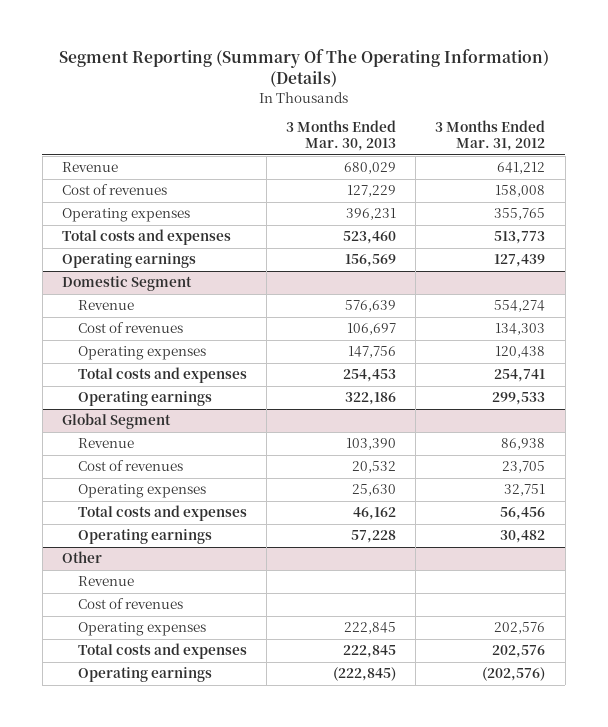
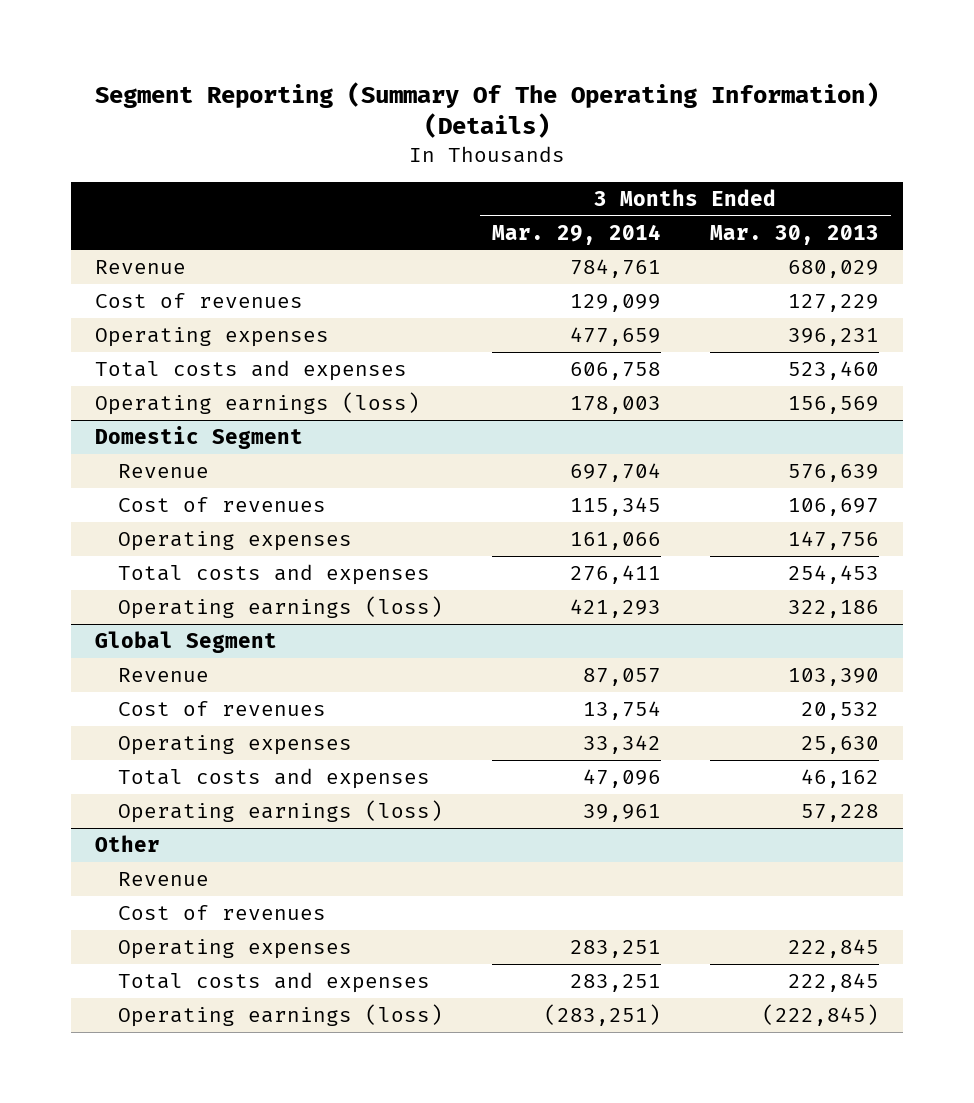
- | 3 Months Ended Mar. 30, 2013 | 3 Months Ended Mar. 31, 2012
+ | 3 Months Ended Mar. 29, 2014 | 3 Months Ended Mar. 30, 2013
- Operating earnings | 156,569 | 127,439
+ Operating earnings (loss) | 178,003 | 156,569
@ Domestic Segment
- Operating earnings | 322,186 | 299,533
+ Operating earnings (loss) | 421,293 | 322,186
@ Global Segment
- Operating earnings | 57,228 | 30,482
+ Operating earnings (loss) | 39,961 | 57,228
@ Other
- Operating earnings | (222,845) | (202,576)
+ Operating earnings (loss) | (283,251) | (222,845)

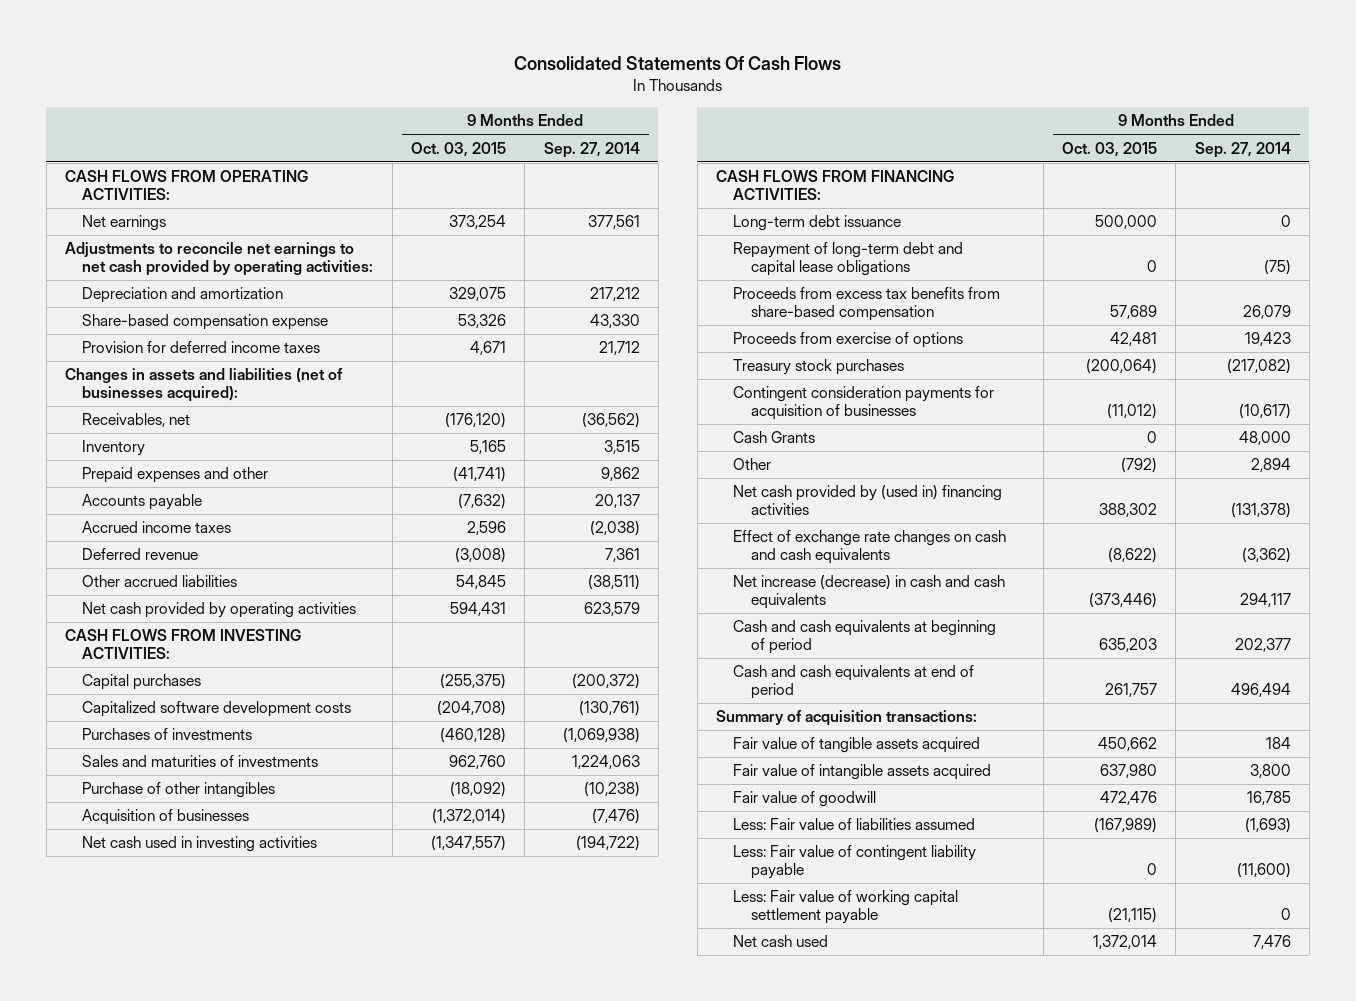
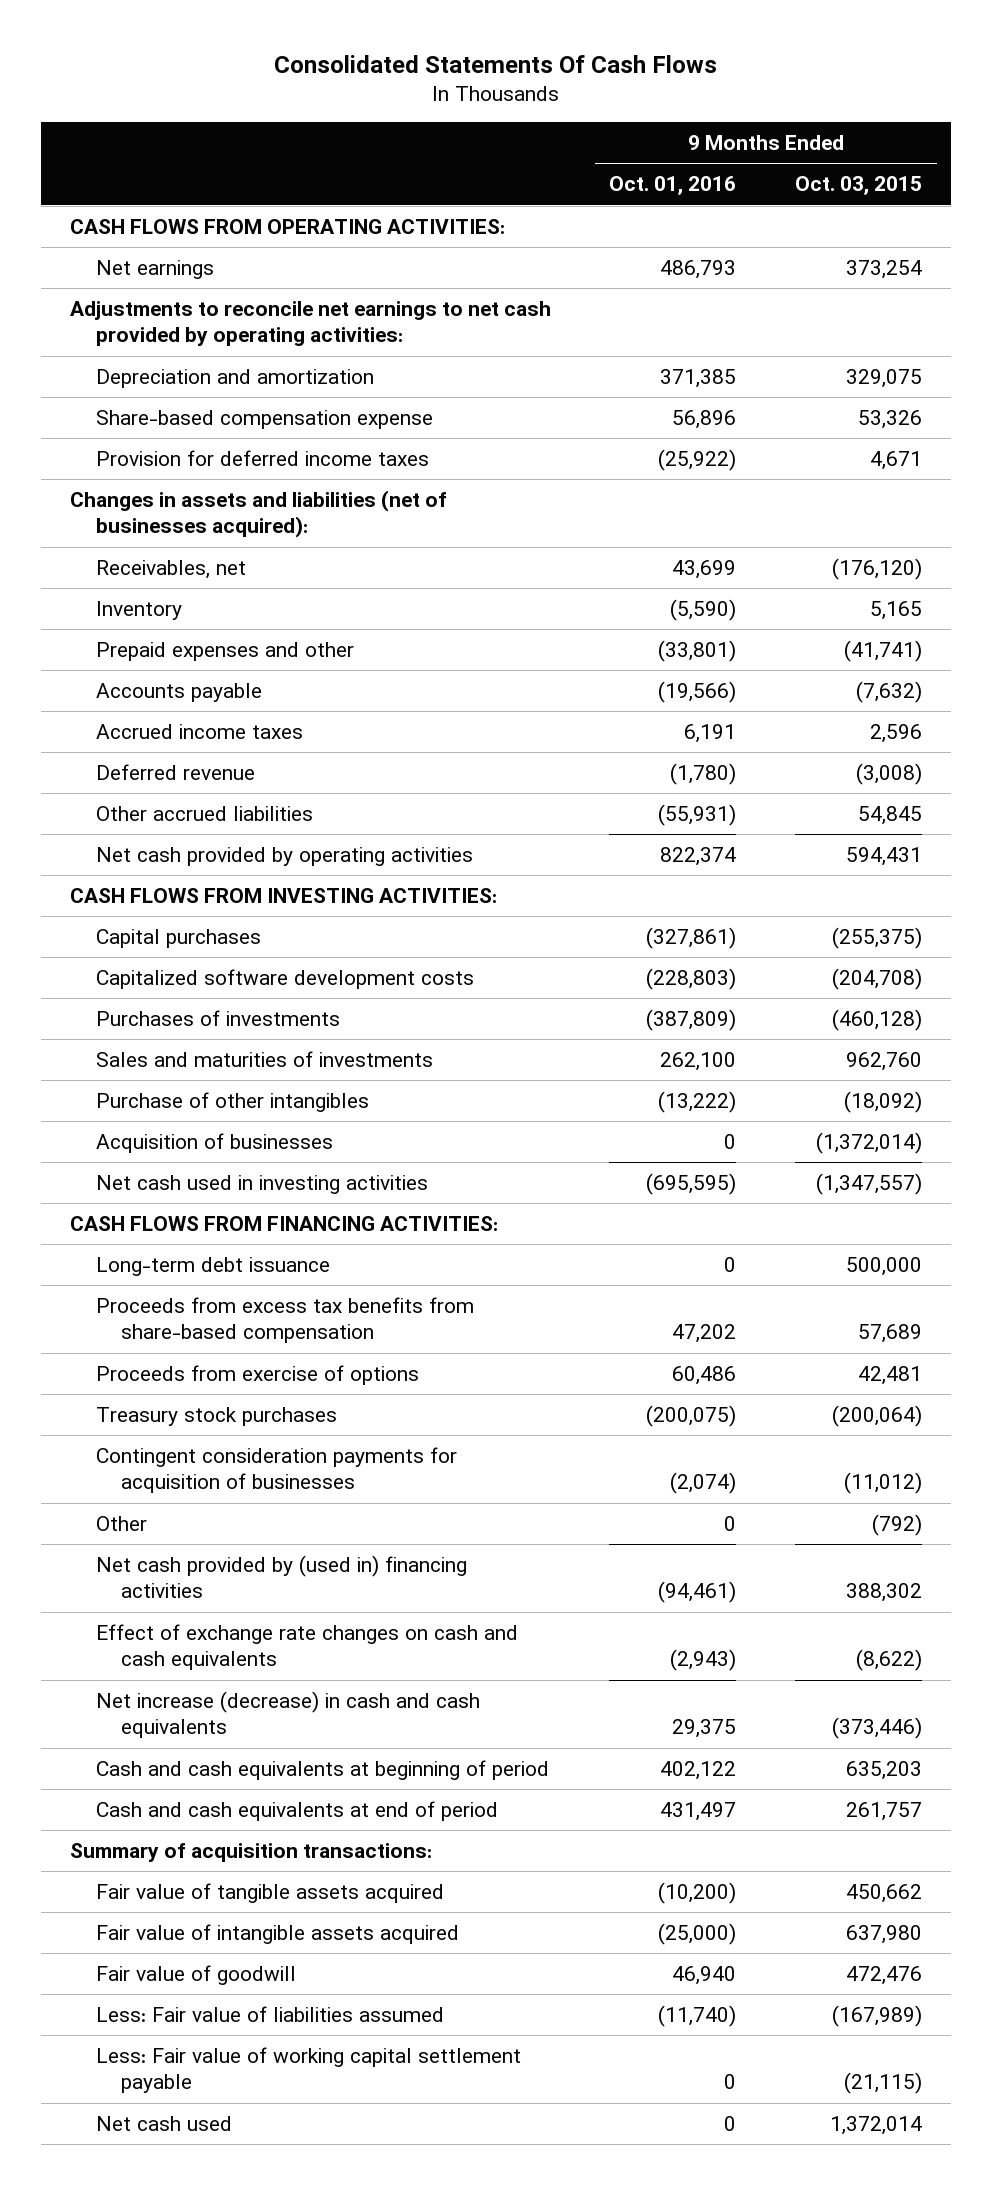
- | 9 Months Ended Oct. 03, 2015 | 9 Months Ended Sep. 27, 2014
+ | 9 Months Ended Oct. 01, 2016 | 9 Months Ended Oct. 03, 2015
- Repayment of long-term debt and capital lease obligations | 0 | (75)
- Cash Grants | 0 | 48,000
- Less: Fair value of contingent liability payable | 0 | (11,600)

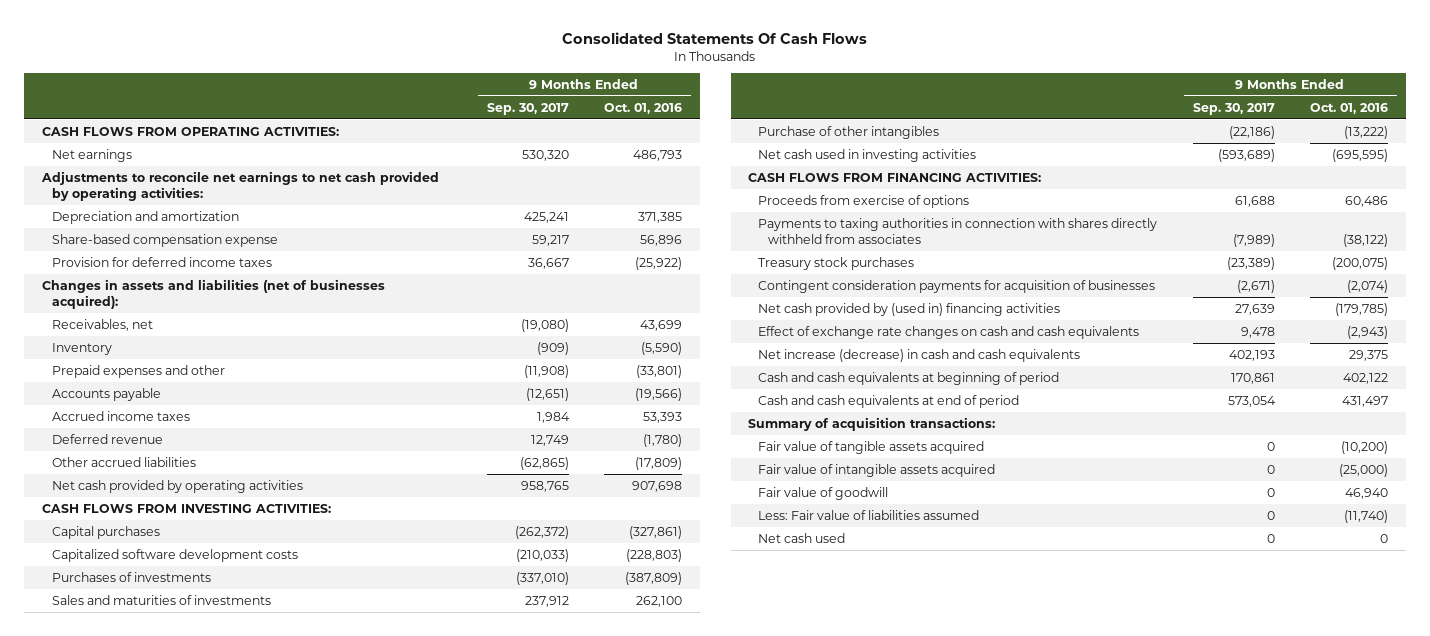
- | 9 Months Ended Oct. 01, 2016 | 9 Months Ended Oct. 03, 2015
+ | 9 Months Ended Sep. 30, 2017 | 9 Months Ended Oct. 01, 2016
- Accrued income taxes | 6,191 | 2,596
+ Accrued income taxes | 1,984 | 53,393
- Other accrued liabilities | (55,931) | 54,845
- Net cash provided by operating activities | 822,374 | 594,431
+ Other accrued liabilities | (62,865) | (17,809)
+ Net cash provided by operating activities | 958,765 | 907,698
- Acquisition of businesses | 0 | (1,372,014)
- Long-term debt issuance | 0 | 500,000
- Proceeds from excess tax benefits from share-based compensation | 47,202 | 57,689
+ Payments to taxing authorities in connection with shares directly withheld from associates | (7,989) | (38,122)
- Other | 0 | (792)
- Net cash provided by (used in) financing activities | (94,461) | 388,302
+ Net cash provided by (used in) financing activities | 27,639 | (179,785)
- Less: Fair value of working capital settlement payable | 0 | (21,115)

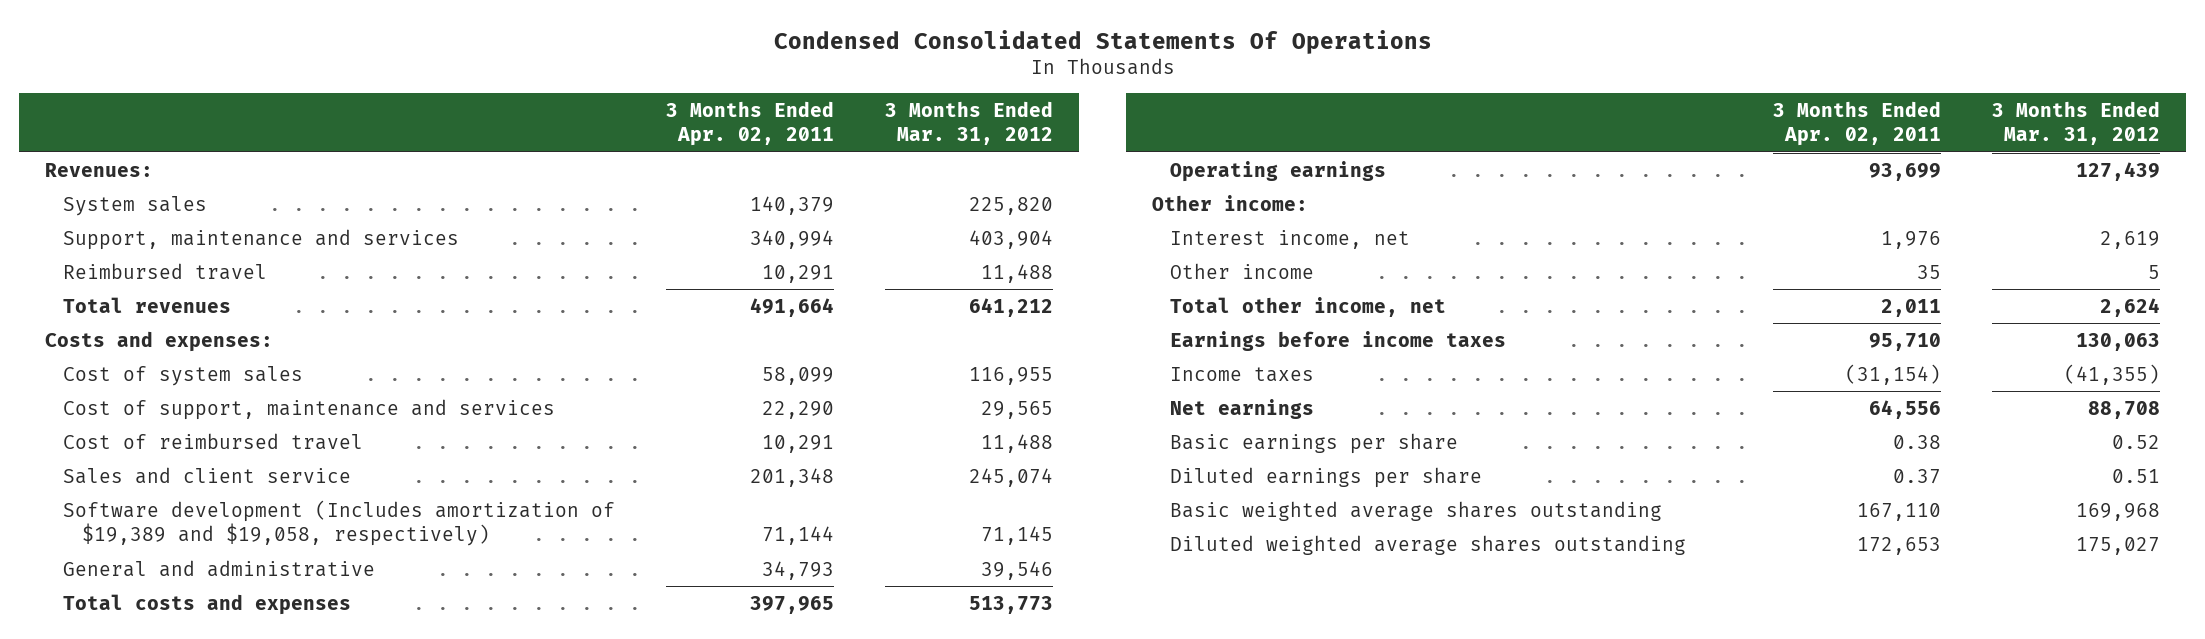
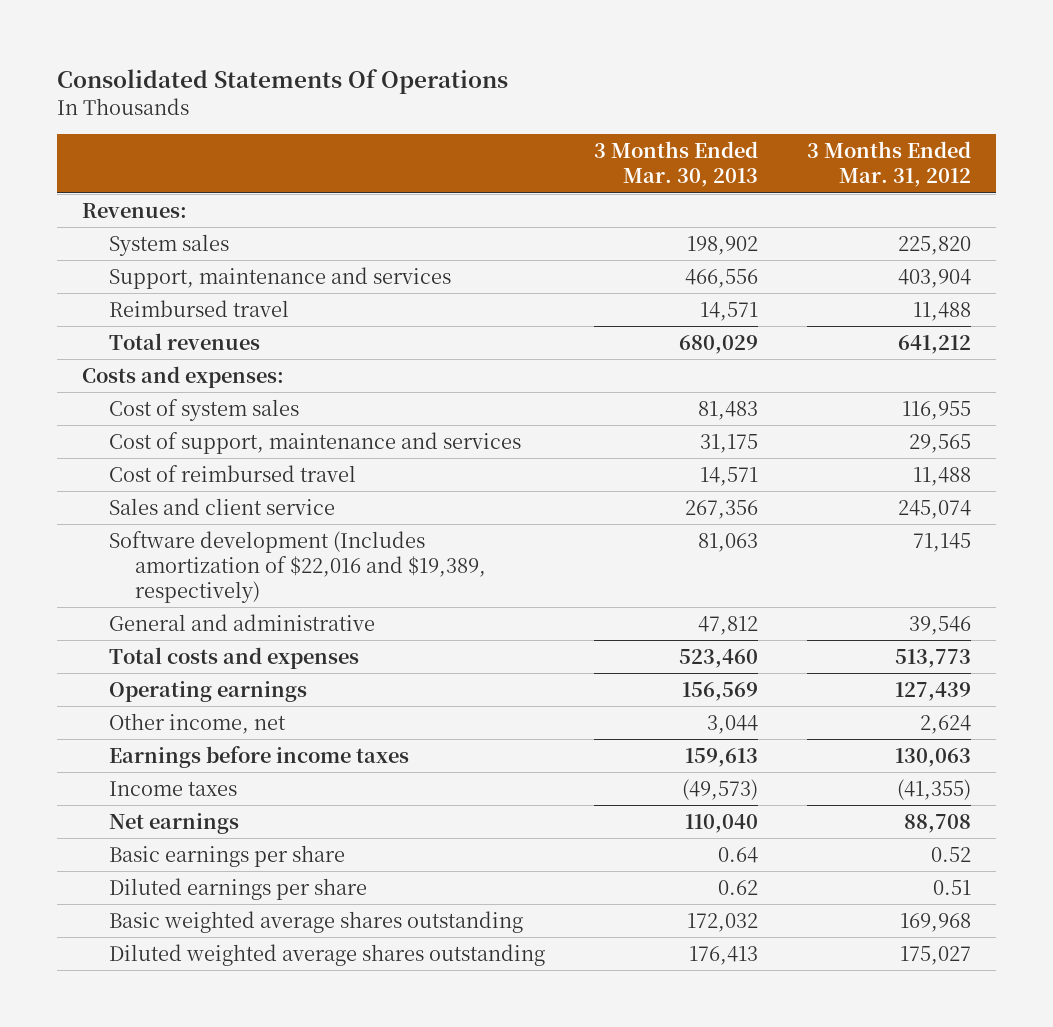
- Condensed Consolidated Statements Of Operations
+ Consolidated Statements Of Operations
- | 3 Months Ended Apr. 02, 2011 | 3 Months Ended Mar. 31, 2012
+ | 3 Months Ended Mar. 30, 2013 | 3 Months Ended Mar. 31, 2012
- Software development (Includes amortization of $19,389 and $19,058, respectively) | 71,144 | 71,145
+ Software development (Includes amortization of $22,016 and $19,389, respectively) | 81,063 | 71,145
- Other income:
- Interest income, net | 1,976 | 2,619
- Other income | 35 | 5
- Total other income, net | 2,011 | 2,624
+ Other income, net | 3,044 | 2,624

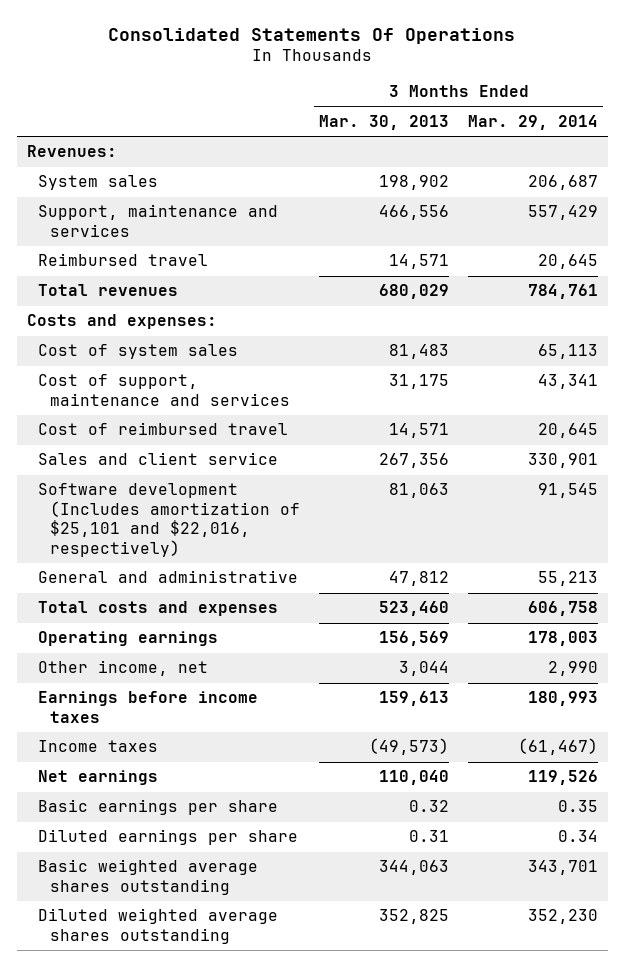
- | 3 Months Ended Mar. 30, 2013 | 3 Months Ended Mar. 31, 2012
+ | 3 Months Ended Mar. 30, 2013 | 3 Months Ended Mar. 29, 2014
- Software development (Includes amortization of $22,016 and $19,389, respectively) | 81,063 | 71,145
+ Software development (Includes amortization of $25,101 and $22,016, respectively) | 81,063 | 91,545
- Basic earnings per share | 0.64 | 0.52
- Diluted earnings per share | 0.62 | 0.51
- Basic weighted average shares outstanding | 172,032 | 169,968
- Diluted weighted average shares outstanding | 176,413 | 175,027
+ Basic earnings per share | 0.32 | 0.35
+ Diluted earnings per share | 0.31 | 0.34
+ Basic weighted average shares outstanding | 344,063 | 343,701
+ Diluted weighted average shares outstanding | 352,825 | 352,230

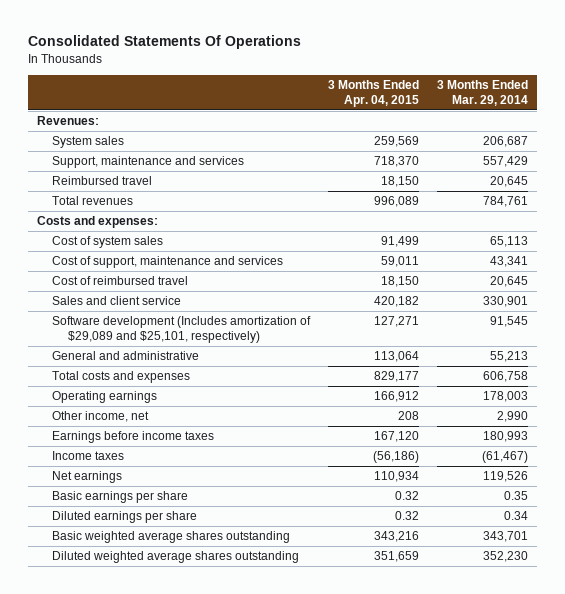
- | 3 Months Ended Mar. 30, 2013 | 3 Months Ended Mar. 29, 2014
+ | 3 Months Ended Apr. 04, 2015 | 3 Months Ended Mar. 29, 2014
- Software development (Includes amortization of $25,101 and $22,016, respectively) | 81,063 | 91,545
+ Software development (Includes amortization of $29,089 and $25,101, respectively) | 127,271 | 91,545

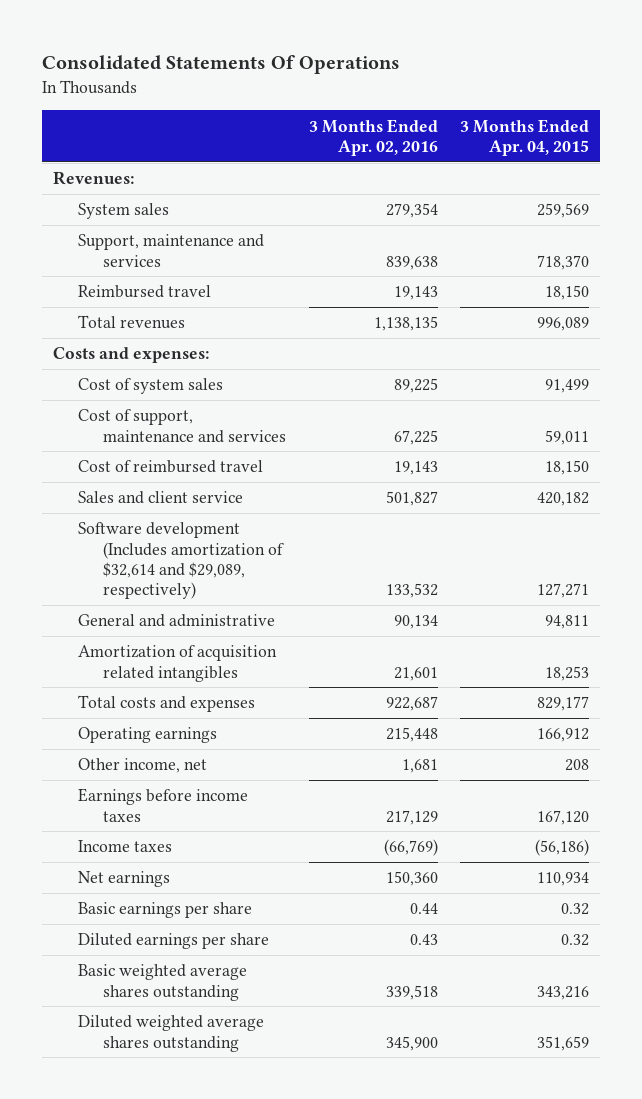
- | 3 Months Ended Apr. 04, 2015 | 3 Months Ended Mar. 29, 2014
+ | 3 Months Ended Apr. 02, 2016 | 3 Months Ended Apr. 04, 2015
- Software development (Includes amortization of $29,089 and $25,101, respectively) | 127,271 | 91,545
- General and administrative | 113,064 | 55,213
+ Software development (Includes amortization of $32,614 and $29,089, respectively) | 133,532 | 127,271
+ General and administrative | 90,134 | 94,811
+ Amortization of acquisition related intangibles | 21,601 | 18,253

